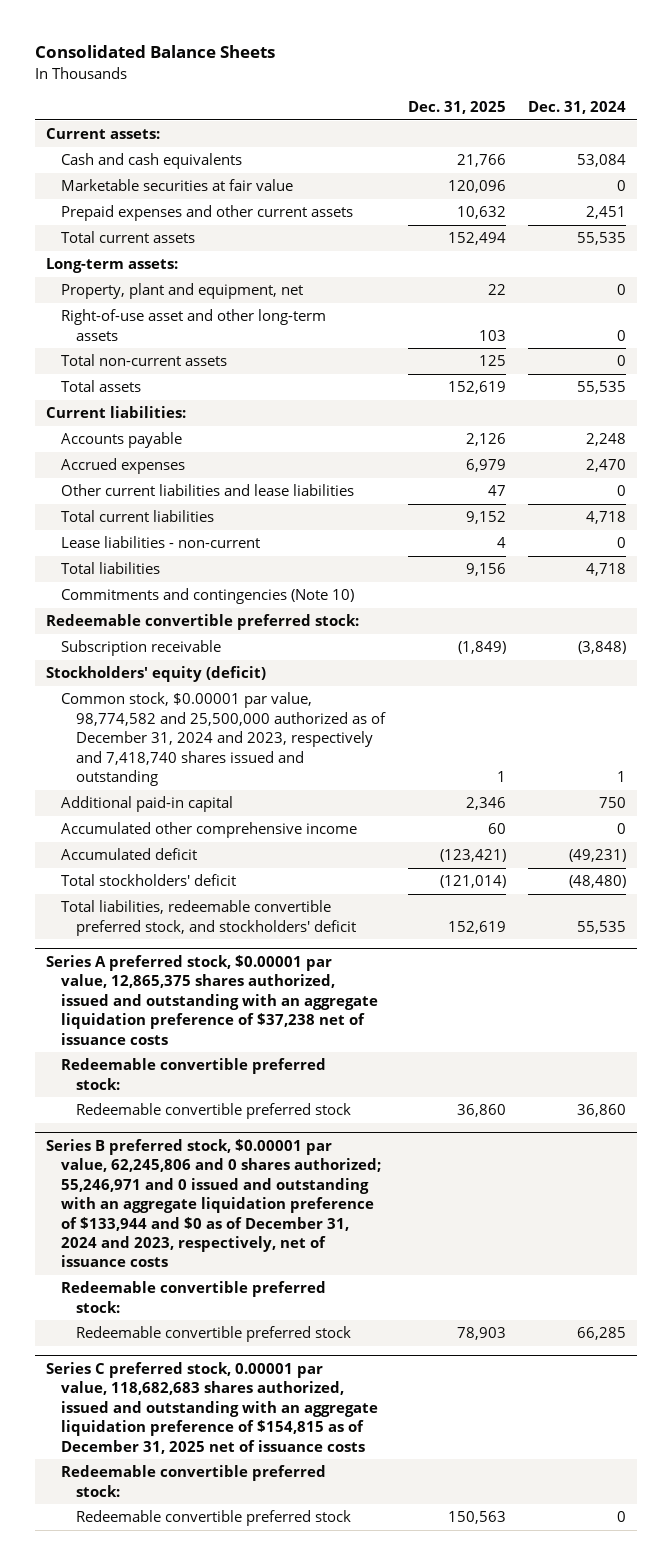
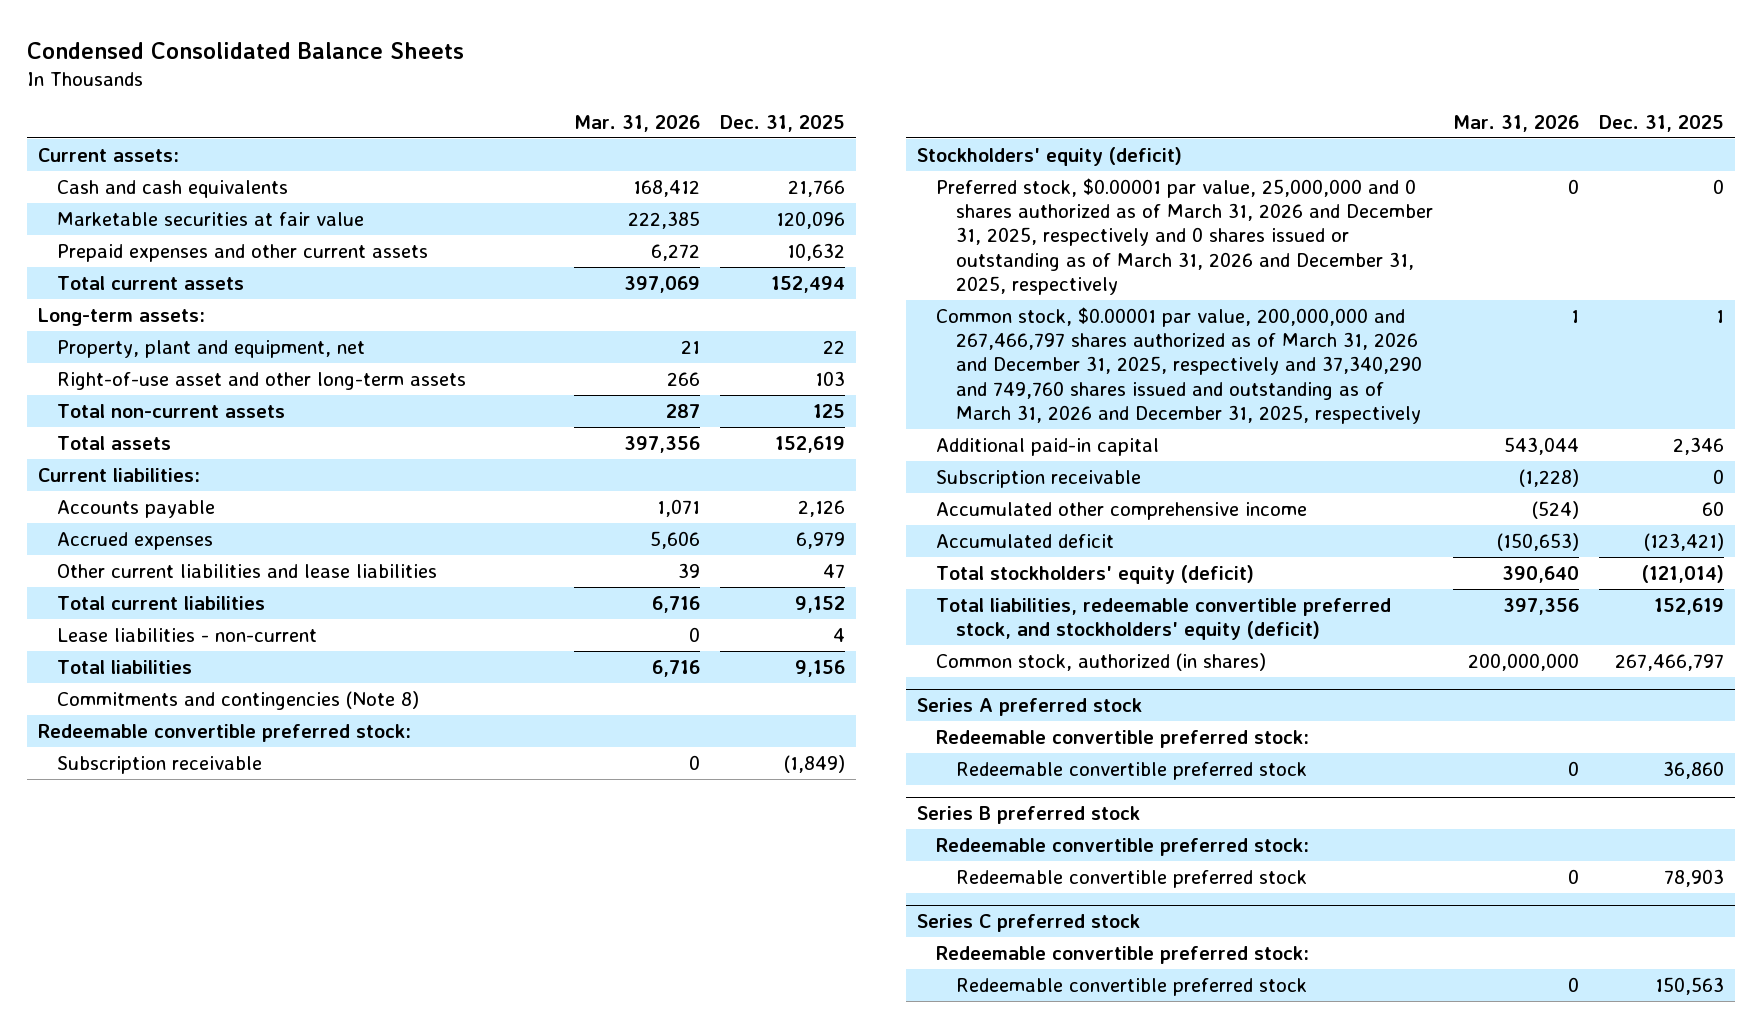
- Consolidated Balance Sheets
+ Condensed Consolidated Balance Sheets
- | Dec. 31, 2025 | Dec. 31, 2024
+ | Mar. 31, 2026 | Dec. 31, 2025
- Commitments and contingencies (Note 10)
+ Commitments and contingencies (Note 8)
- Common stock, $0.00001 par value, 98,774,582 and 25,500,000 authorized as of December 31, 2024 and 2023, respectively and 7,418,740 shares issued and outstanding | 1 | 1
+ Preferred stock, $0.00001 par value, 25,000,000 and 0 shares authorized as of March 31, 2026 and December 31, 2025, respectively and 0 shares issued or outstanding as of March 31, 2026 and December 31, 2025, respectively | 0 | 0
+ Common stock, $0.00001 par value, 200,000,000 and 267,466,797 shares authorized as of March 31, 2026 and December 31, 2025, respectively and 37,340,290 and 749,760 shares issued and outstanding as of March 31, 2026 and December 31, 2025, respectively | 1 | 1
+ Subscription receivable | (1,228) | 0
- Total stockholders' deficit | (121,014) | (48,480)
- Total liabilities, redeemable convertible preferred stock, and stockholders' deficit | 152,619 | 55,535
- Series A preferred stock, $0.00001 par value, 12,865,375 shares authorized, issued and outstanding with an aggregate liquidation preference of $37,238 net of issuance costs
+ Total stockholders' equity (deficit) | 390,640 | (121,014)
+ Total liabilities, redeemable convertible preferred stock, and stockholders' equity (deficit) | 397,356 | 152,619
+ Common stock, authorized (in shares) | 200,000,000 | 267,466,797
+ Series A preferred stock
- Series B preferred stock, $0.00001 par value, 62,245,806 and 0 shares authorized; 55,246,971 and 0 issued and outstanding with an aggregate liquidation preference of $133,944 and $0 as of December 31, 2024 and 2023, respectively, net of issuance costs
+ Series B preferred stock
- Series C preferred stock, 0.00001 par value, 118,682,683 shares authorized, issued and outstanding with an aggregate liquidation preference of $154,815 as of December 31, 2025 net of issuance costs
+ Series C preferred stock

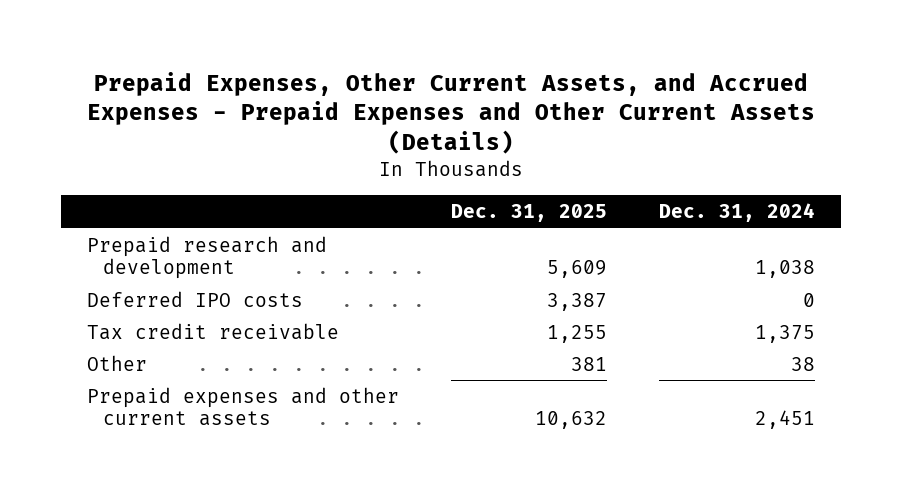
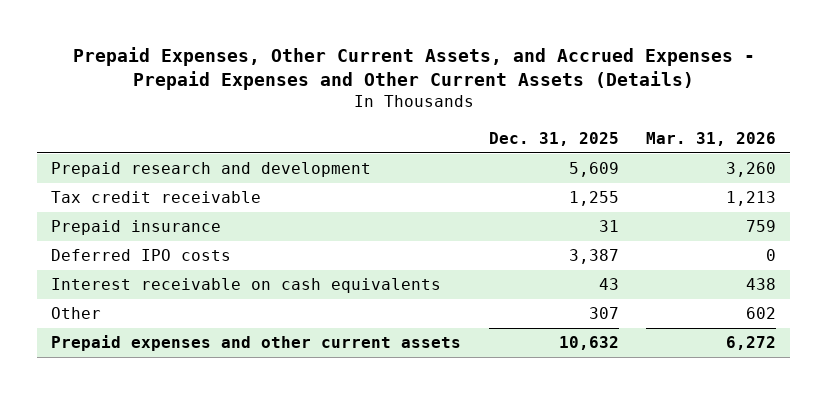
- | Dec. 31, 2025 | Dec. 31, 2024
+ | Dec. 31, 2025 | Mar. 31, 2026
- Other | 381 | 38
+ Prepaid insurance | 31 | 759
moved down: Deferred IPO costs | 3,387 | 0
+ Interest receivable on cash equivalents | 43 | 438
+ Other | 307 | 602

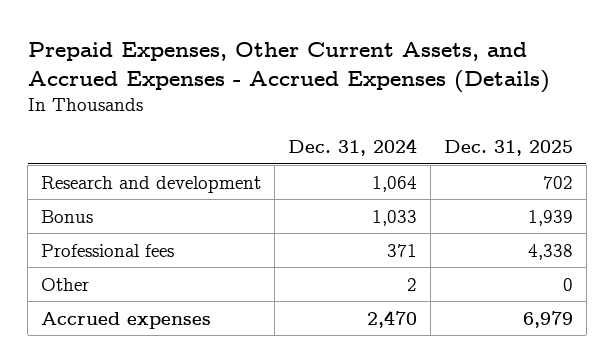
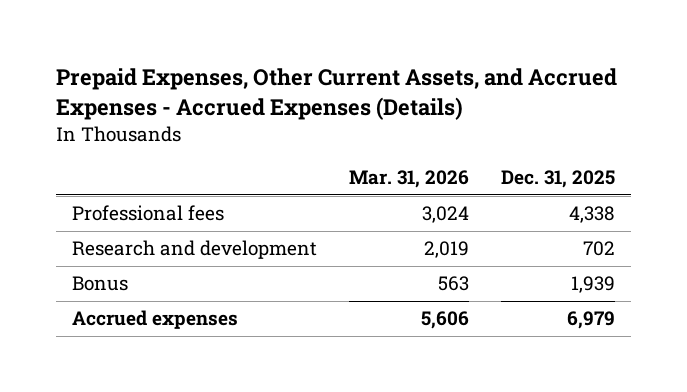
- | Dec. 31, 2024 | Dec. 31, 2025
+ | Mar. 31, 2026 | Dec. 31, 2025
moved up: Professional fees | 3,024 | 4,338
- Other | 2 | 0

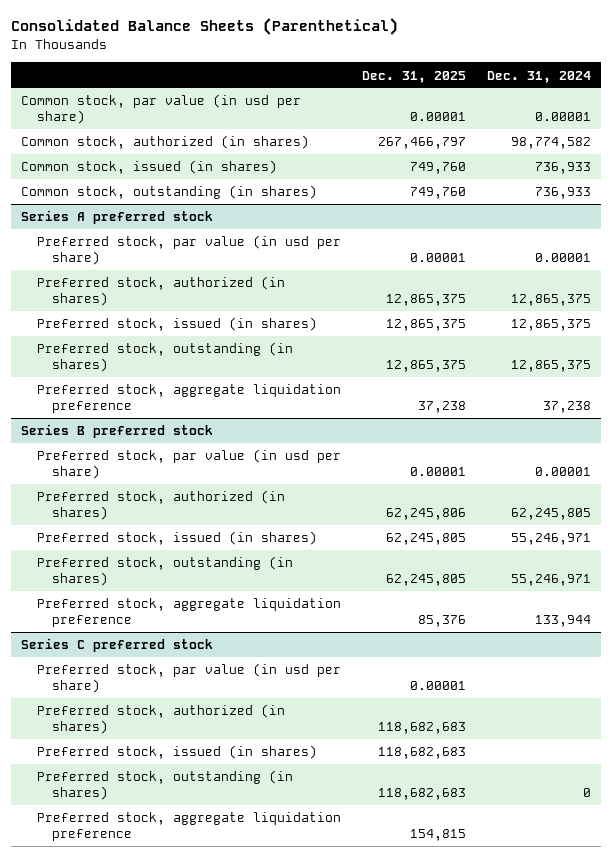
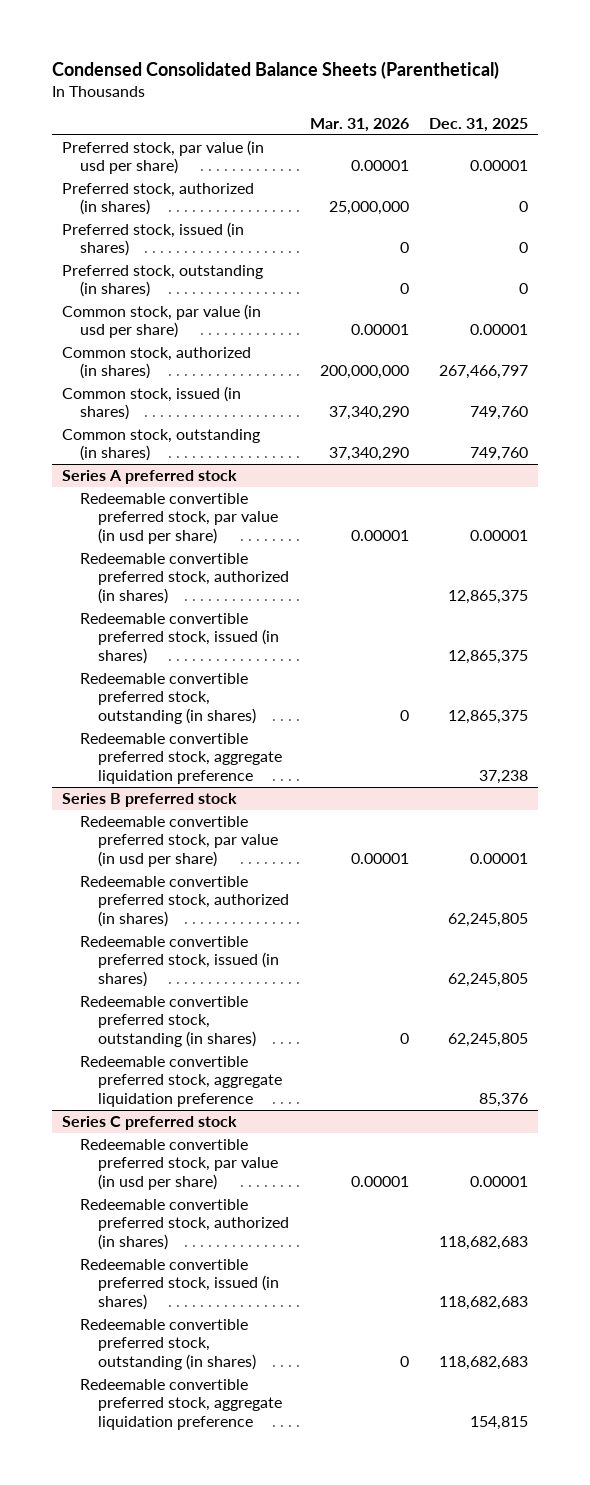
- Consolidated Balance Sheets (Parenthetical)
+ Condensed Consolidated Balance Sheets (Parenthetical)
- | Dec. 31, 2025 | Dec. 31, 2024
+ | Mar. 31, 2026 | Dec. 31, 2025
+ Preferred stock, par value (in usd per share) | 0.00001 | 0.00001
+ Preferred stock, authorized (in shares) | 25,000,000 | 0
+ Preferred stock, issued (in shares) | 0 | 0
+ Preferred stock, outstanding (in shares) | 0 | 0
@ Series A preferred stock
- Preferred stock, par value (in usd per share) | 0.00001 | 0.00001
- Preferred stock, authorized (in shares) | 12,865,375 | 12,865,375
- Preferred stock, issued (in shares) | 12,865,375 | 12,865,375
- Preferred stock, outstanding (in shares) | 12,865,375 | 12,865,375
- Preferred stock, aggregate liquidation preference | 37,238 | 37,238
+ Redeemable convertible preferred stock, par value (in usd per share) | 0.00001 | 0.00001
+ Redeemable convertible preferred stock, authorized (in shares) | | 12,865,375
+ Redeemable convertible preferred stock, issued (in shares) | | 12,865,375
+ Redeemable convertible preferred stock, outstanding (in shares) | 0 | 12,865,375
+ Redeemable convertible preferred stock, aggregate liquidation preference | | 37,238
@ Series B preferred stock
- Preferred stock, par value (in usd per share) | 0.00001 | 0.00001
- Preferred stock, authorized (in shares) | 62,245,806 | 62,245,805
- Preferred stock, issued (in shares) | 62,245,805 | 55,246,971
- Preferred stock, outstanding (in shares) | 62,245,805 | 55,246,971
- Preferred stock, aggregate liquidation preference | 85,376 | 133,944
+ Redeemable convertible preferred stock, par value (in usd per share) | 0.00001 | 0.00001
+ Redeemable convertible preferred stock, authorized (in shares) | | 62,245,805
+ Redeemable convertible preferred stock, issued (in shares) | | 62,245,805
+ Redeemable convertible preferred stock, outstanding (in shares) | 0 | 62,245,805
+ Redeemable convertible preferred stock, aggregate liquidation preference | | 85,376
@ Series C preferred stock
- Preferred stock, par value (in usd per share) | 0.00001 |
- Preferred stock, authorized (in shares) | 118,682,683 |
- Preferred stock, issued (in shares) | 118,682,683 |
- Preferred stock, outstanding (in shares) | 118,682,683 | 0
- Preferred stock, aggregate liquidation preference | 154,815 |
+ Redeemable convertible preferred stock, par value (in usd per share) | 0.00001 | 0.00001
+ Redeemable convertible preferred stock, authorized (in shares) | | 118,682,683
+ Redeemable convertible preferred stock, issued (in shares) | | 118,682,683
+ Redeemable convertible preferred stock, outstanding (in shares) | 0 | 118,682,683
+ Redeemable convertible preferred stock, aggregate liquidation preference | | 154,815

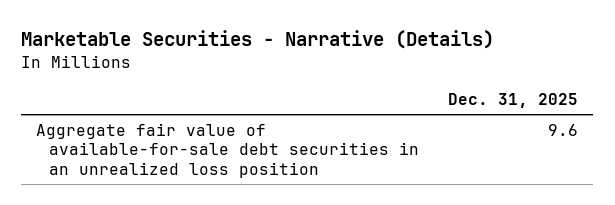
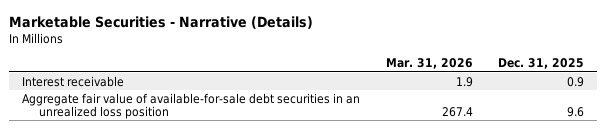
- | Dec. 31, 2025
+ | Mar. 31, 2026 | Dec. 31, 2025
+ Interest receivable | 1.9 | 0.9

